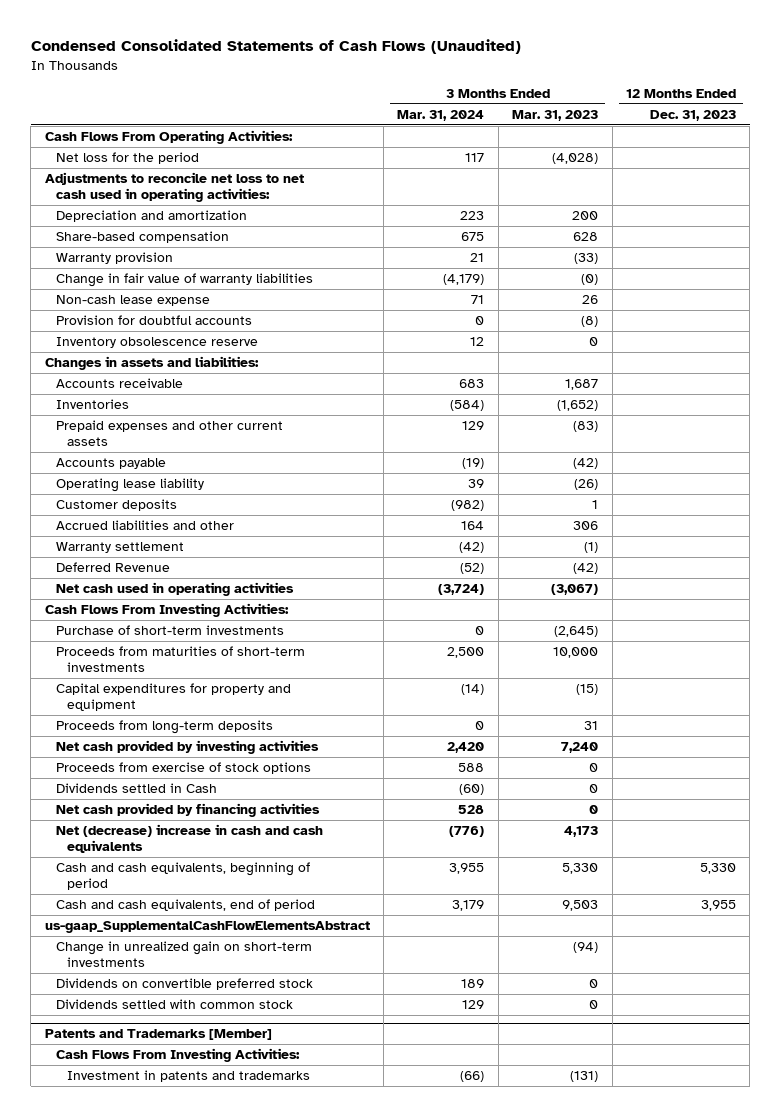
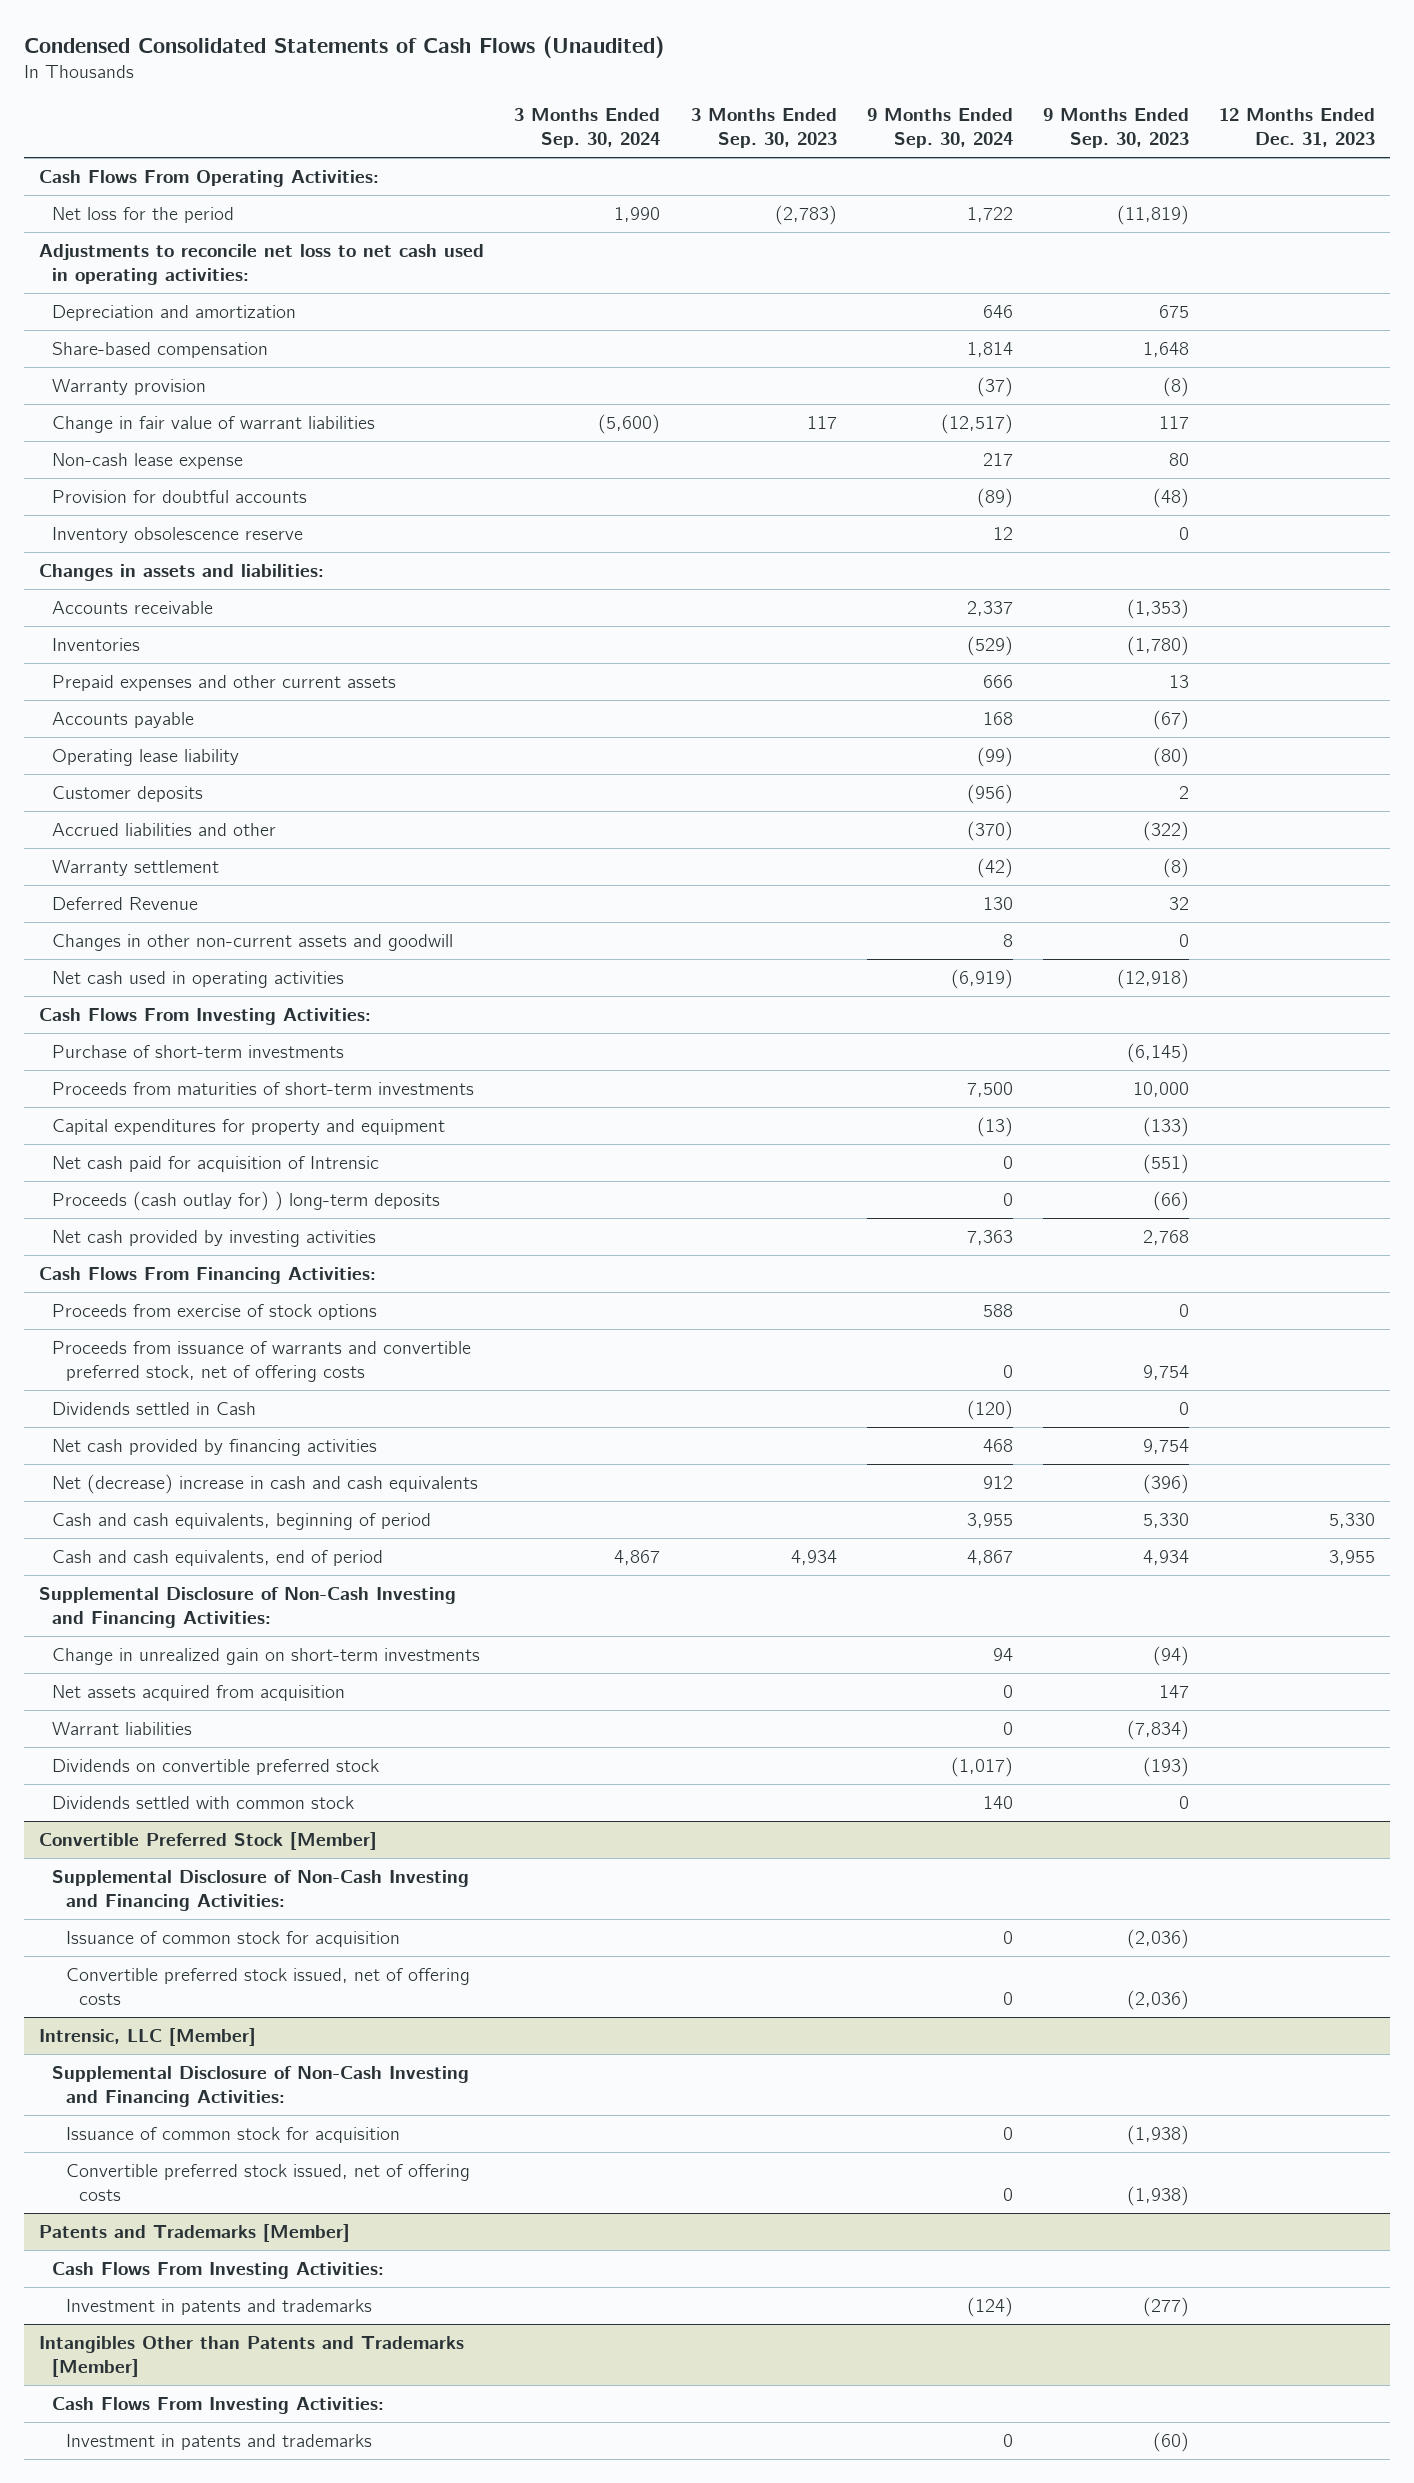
- | 3 Months Ended Mar. 31, 2024 | 3 Months Ended Mar. 31, 2023 | 12 Months Ended Dec. 31, 2023
+ | 3 Months Ended Sep. 30, 2024 | 3 Months Ended Sep. 30, 2023 | 9 Months Ended Sep. 30, 2024 | 9 Months Ended Sep. 30, 2023 | 12 Months Ended Dec. 31, 2023
- Change in fair value of warranty liabilities | (4,179) | (0) |
+ Change in fair value of warrant liabilities | (5,600) | 117 | (12,517) | 117 |
+ Changes in other non-current assets and goodwill | | | 8 | 0 |
- Proceeds from long-term deposits | 0 | 31 |
+ Net cash paid for acquisition of Intrensic | | | 0 | (551) |
+ Proceeds (cash outlay for) ) long-term deposits | | | 0 | (66) |
+ Cash Flows From Financing Activities:
+ Proceeds from issuance of warrants and convertible preferred stock, net of offering costs | | | 0 | 9,754 |
- us-gaap_SupplementalCashFlowElementsAbstract
+ Supplemental Disclosure of Non-Cash Investing and Financing Activities:
+ Net assets acquired from acquisition | | | 0 | 147 |
+ Warrant liabilities | | | 0 | (7,834) |
+ Convertible Preferred Stock [Member]
+ Supplemental Disclosure of Non-Cash Investing and Financing Activities:
+ Issuance of common stock for acquisition | | | 0 | (2,036) |
+ Convertible preferred stock issued, net of offering costs | | | 0 | (2,036) |
+ Intrensic, LLC [Member]
+ Supplemental Disclosure of Non-Cash Investing and Financing Activities:
+ Issuance of common stock for acquisition | | | 0 | (1,938) |
+ Convertible preferred stock issued, net of offering costs | | | 0 | (1,938) |
+ Intangibles Other than Patents and Trademarks [Member]
+ Cash Flows From Investing Activities:
+ Investment in patents and trademarks | | | 0 | (60) |

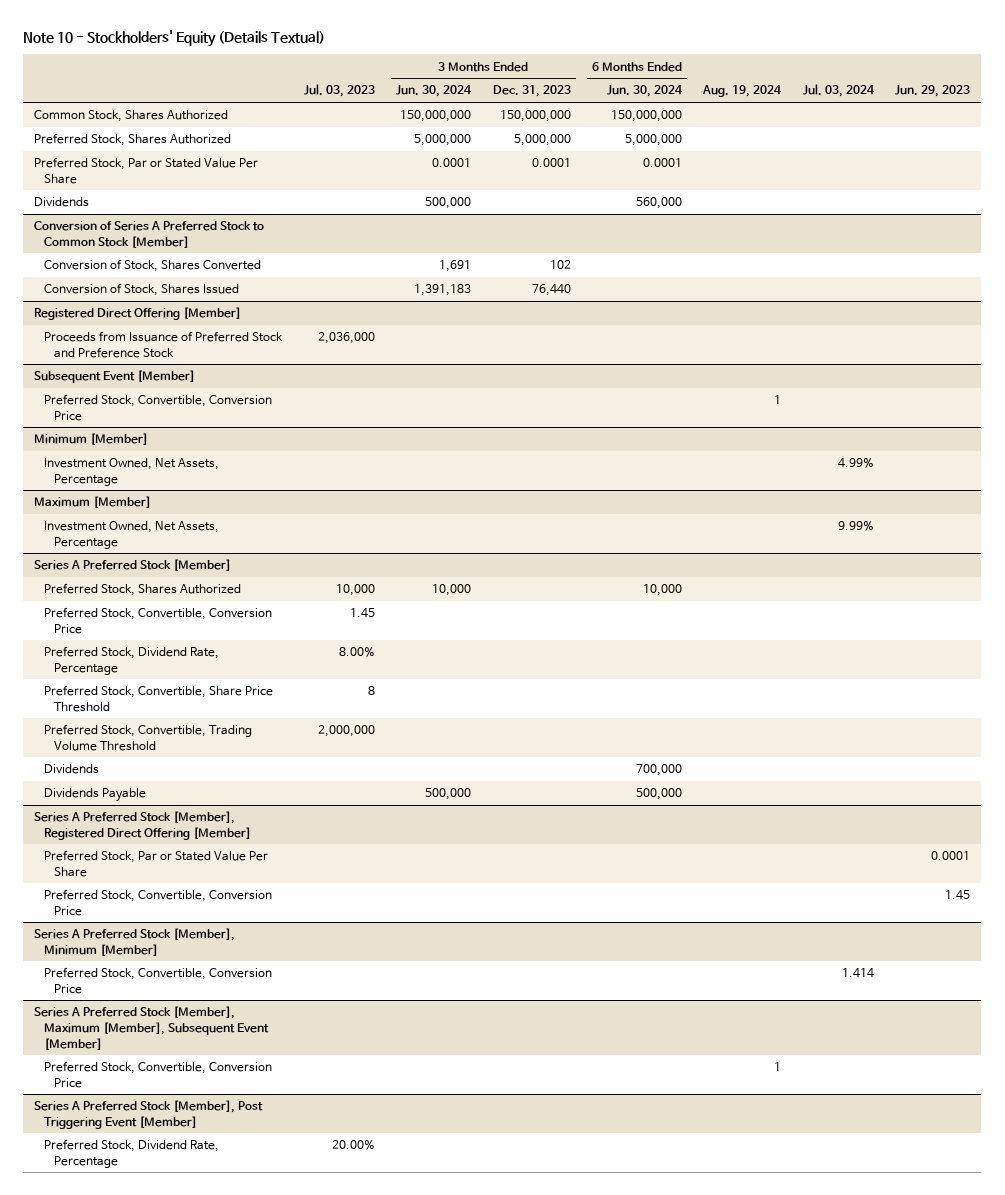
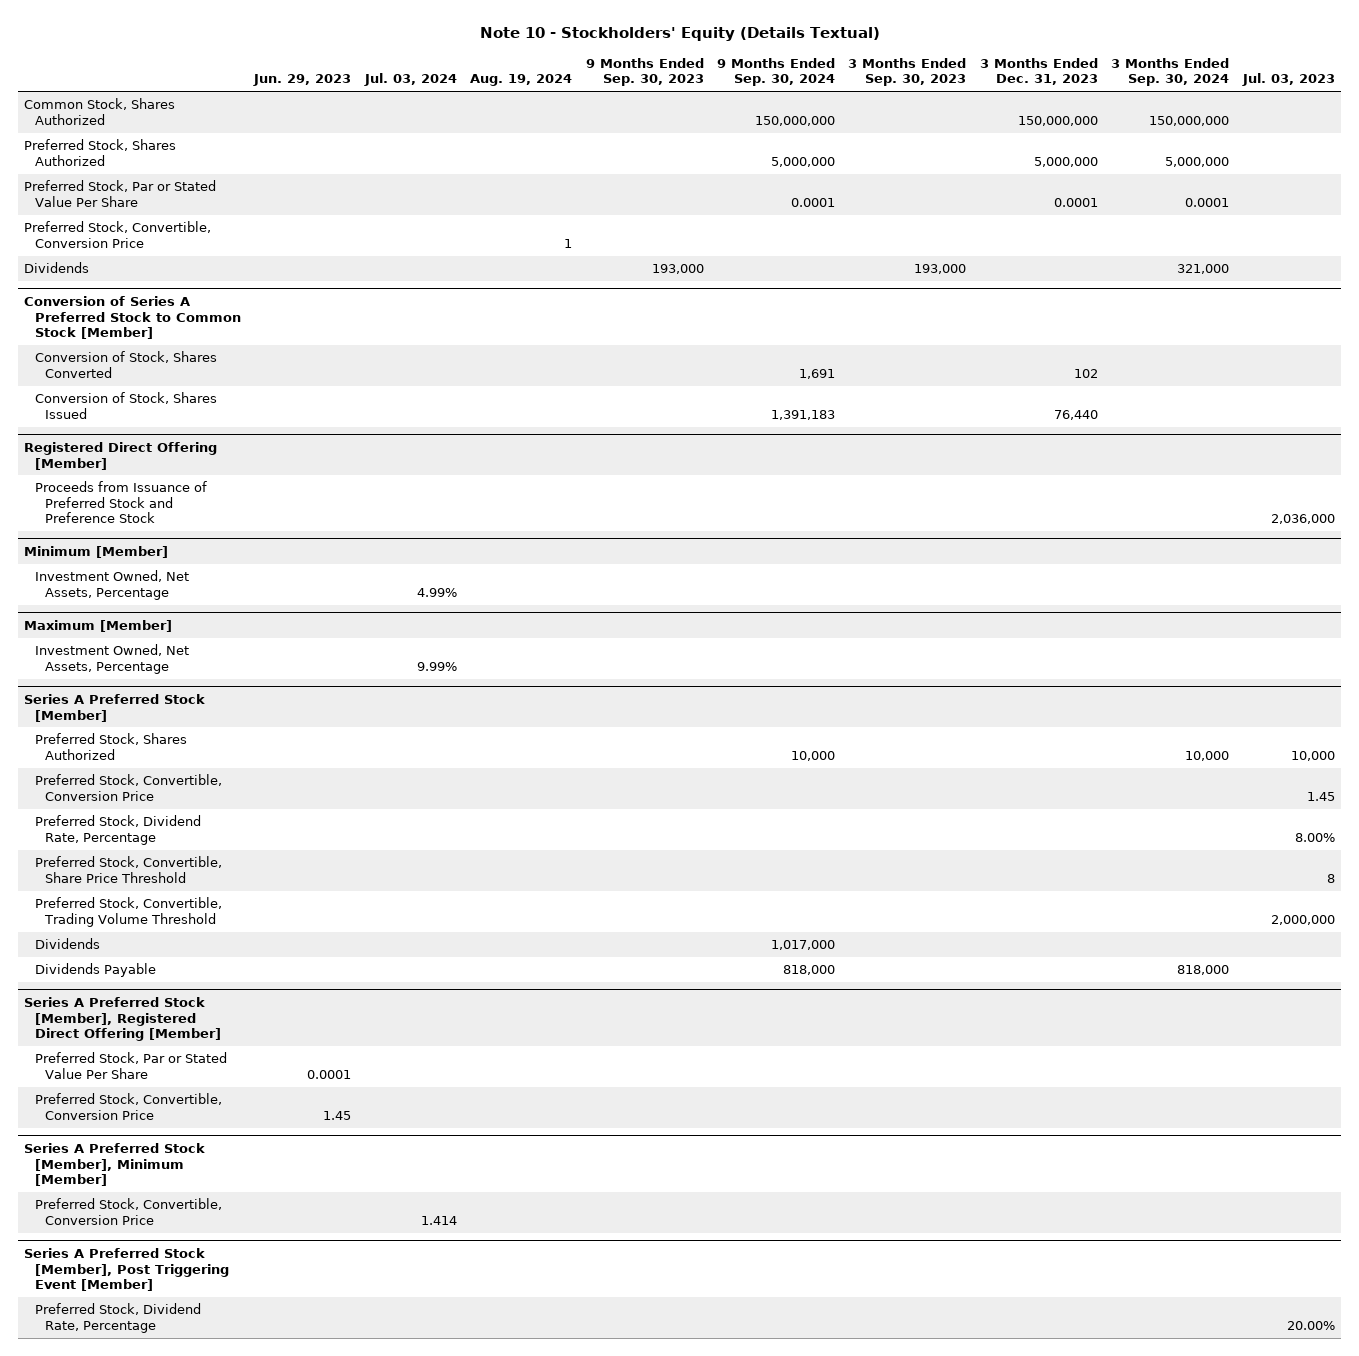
- | Jul. 03, 2023 | 3 Months Ended Jun. 30, 2024 | 3 Months Ended Dec. 31, 2023 | 6 Months Ended Jun. 30, 2024 | Aug. 19, 2024 | Jul. 03, 2024 | Jun. 29, 2023
+ | Jun. 29, 2023 | Jul. 03, 2024 | Aug. 19, 2024 | 9 Months Ended Sep. 30, 2023 | 9 Months Ended Sep. 30, 2024 | 3 Months Ended Sep. 30, 2023 | 3 Months Ended Dec. 31, 2023 | 3 Months Ended Sep. 30, 2024 | Jul. 03, 2023
+ Preferred Stock, Convertible, Conversion Price | | | 1 | | | | | |
- Subsequent Event [Member]
- Preferred Stock, Convertible, Conversion Price | | | | | 1 | |
- Series A Preferred Stock [Member], Maximum [Member], Subsequent Event [Member]
- Preferred Stock, Convertible, Conversion Price | | | | | 1 | |

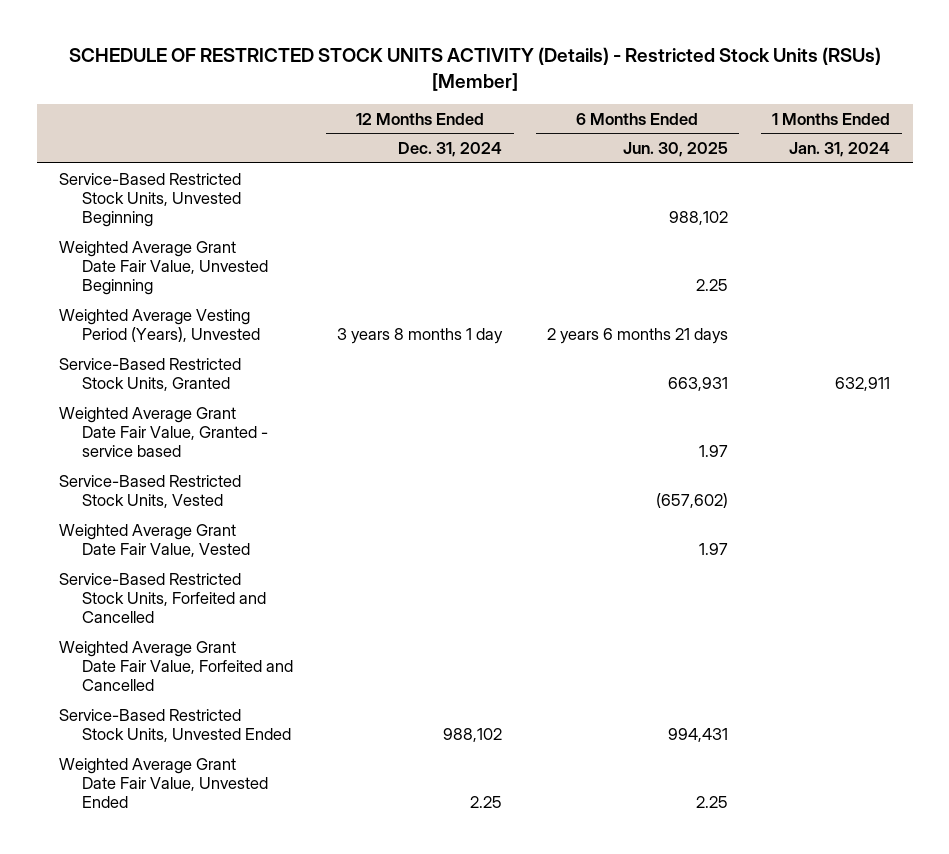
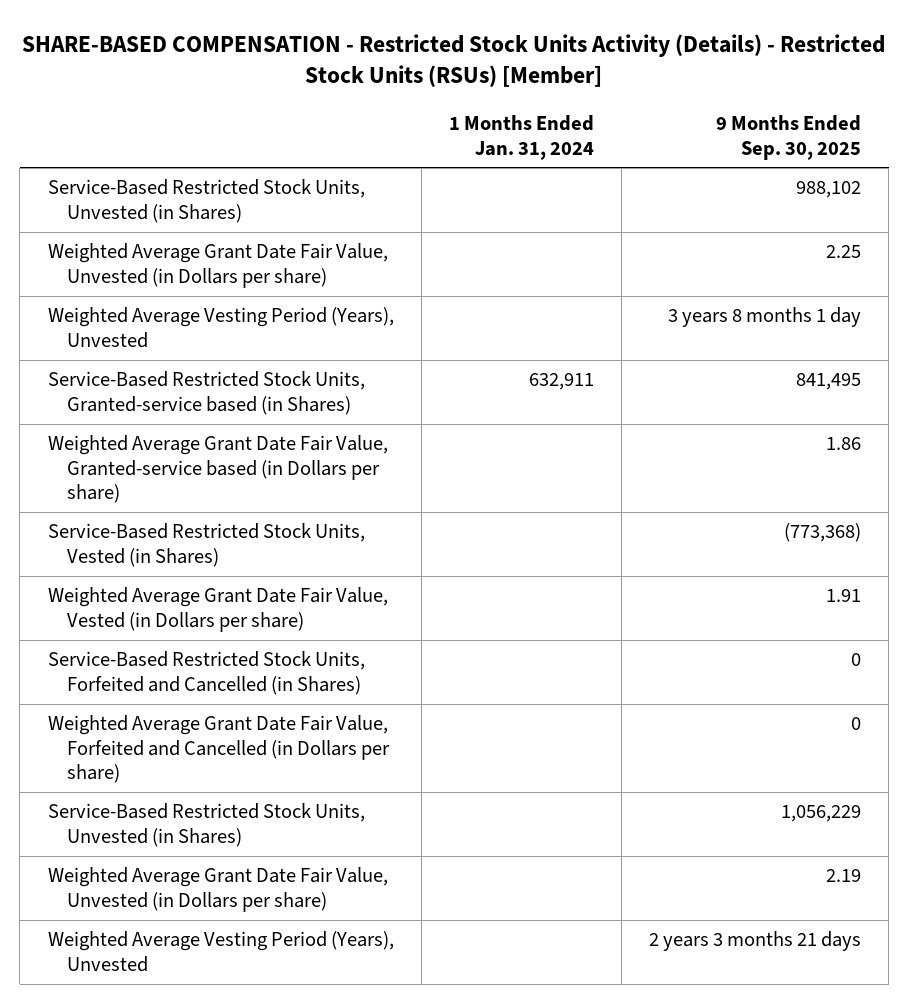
- SCHEDULE OF RESTRICTED STOCK UNITS ACTIVITY (Details) - Restricted Stock Units (RSUs) [Member]
+ SHARE-BASED COMPENSATION - Restricted Stock Units Activity (Details) - Restricted Stock Units (RSUs) [Member]
- | 12 Months Ended Dec. 31, 2024 | 6 Months Ended Jun. 30, 2025 | 1 Months Ended Jan. 31, 2024
+ | 1 Months Ended Jan. 31, 2024 | 9 Months Ended Sep. 30, 2025
- Service-Based Restricted Stock Units, Unvested Beginning | | 988,102 |
- Weighted Average Grant Date Fair Value, Unvested Beginning | | 2.25 |
+ Service-Based Restricted Stock Units, Unvested (in Shares) | | 988,102
+ Weighted Average Grant Date Fair Value, Unvested (in Dollars per share) | | 2.25
- Service-Based Restricted Stock Units, Granted | | 663,931 | 632,911
- Weighted Average Grant Date Fair Value, Granted - service based | | 1.97 |
- Service-Based Restricted Stock Units, Vested | | (657,602) |
- Weighted Average Grant Date Fair Value, Vested | | 1.97 |
- Service-Based Restricted Stock Units, Forfeited and Cancelled
- Weighted Average Grant Date Fair Value, Forfeited and Cancelled
- Service-Based Restricted Stock Units, Unvested Ended | 988,102 | 994,431 |
- Weighted Average Grant Date Fair Value, Unvested Ended | 2.25 | 2.25 |
+ Service-Based Restricted Stock Units, Granted-service based (in Shares) | 632,911 | 841,495
+ Weighted Average Grant Date Fair Value, Granted-service based (in Dollars per share) | | 1.86
+ Service-Based Restricted Stock Units, Vested (in Shares) | | (773,368)
+ Weighted Average Grant Date Fair Value, Vested (in Dollars per share) | | 1.91
+ Service-Based Restricted Stock Units, Forfeited and Cancelled (in Shares) | | 0
+ Weighted Average Grant Date Fair Value, Forfeited and Cancelled (in Dollars per share) | | 0
+ Service-Based Restricted Stock Units, Unvested (in Shares) | | 1,056,229
+ Weighted Average Grant Date Fair Value, Unvested (in Dollars per share) | | 2.19
+ Weighted Average Vesting Period (Years), Unvested | | 2 years 3 months 21 days

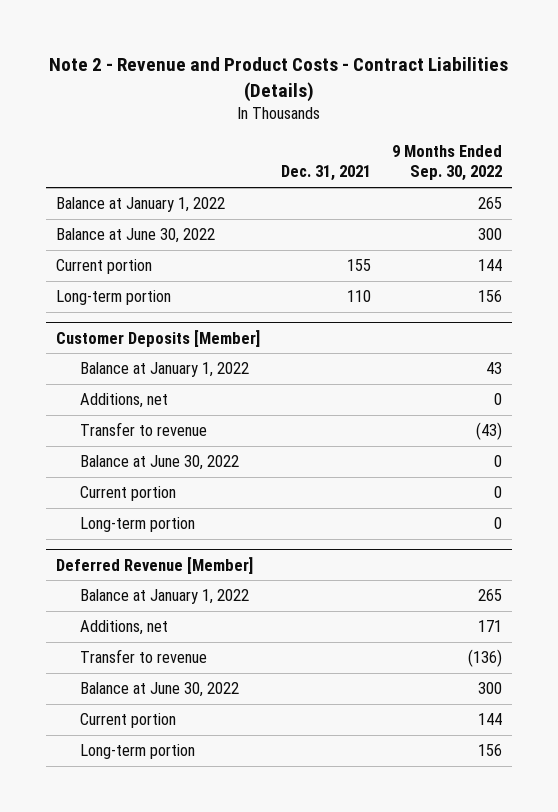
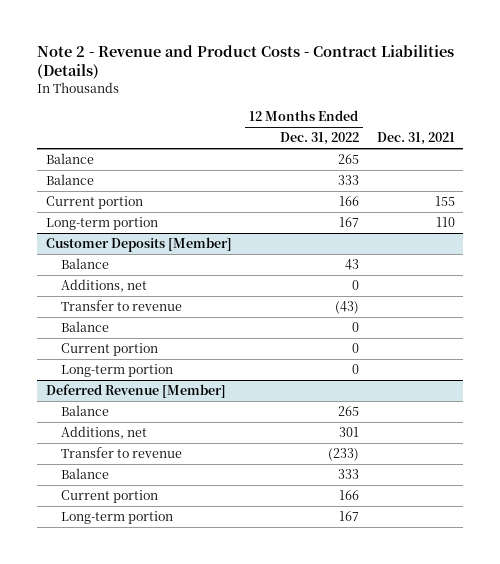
- | Dec. 31, 2021 | 9 Months Ended Sep. 30, 2022
+ | 12 Months Ended Dec. 31, 2022 | Dec. 31, 2021
- Balance at January 1, 2022 | | 265
- Balance at June 30, 2022 | | 300
+ Balance | 265 |
+ Balance | 333 |
@ Customer Deposits [Member]
- Balance at January 1, 2022 | | 43
+ Balance | 43 |
- Balance at June 30, 2022 | | 0
+ Balance | 0 |
@ Deferred Revenue [Member]
- Balance at January 1, 2022 | | 265
+ Balance | 265 |
- Balance at June 30, 2022 | | 300
+ Balance | 333 |

